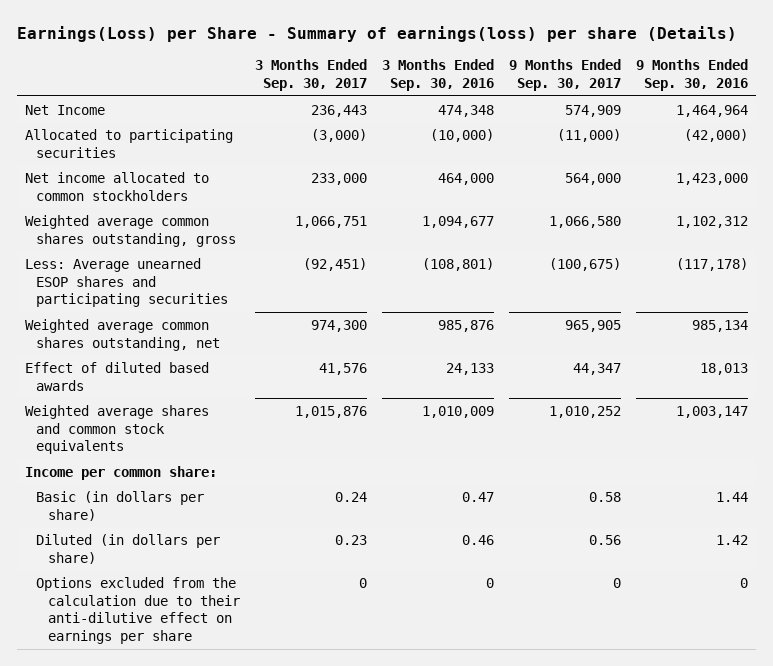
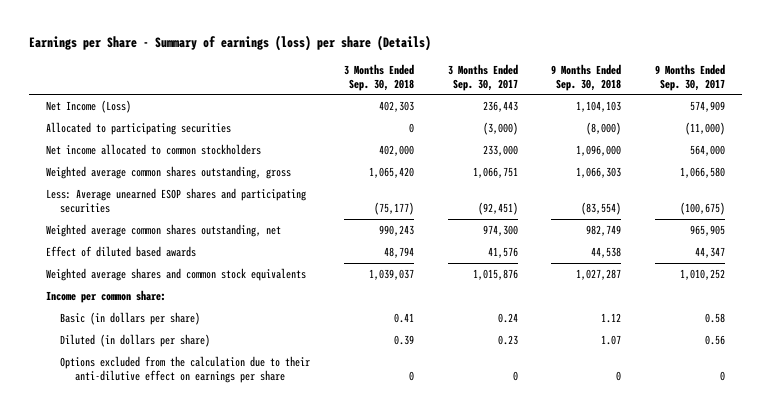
- Earnings(Loss) per Share - Summary of earnings(loss) per share (Details)
+ Earnings per Share - Summary of earnings (loss) per share (Details)
- | 3 Months Ended Sep. 30, 2017 | 3 Months Ended Sep. 30, 2016 | 9 Months Ended Sep. 30, 2017 | 9 Months Ended Sep. 30, 2016
+ | 3 Months Ended Sep. 30, 2018 | 3 Months Ended Sep. 30, 2017 | 9 Months Ended Sep. 30, 2018 | 9 Months Ended Sep. 30, 2017
- Net Income | 236,443 | 474,348 | 574,909 | 1,464,964
+ Net Income (Loss) | 402,303 | 236,443 | 1,104,103 | 574,909

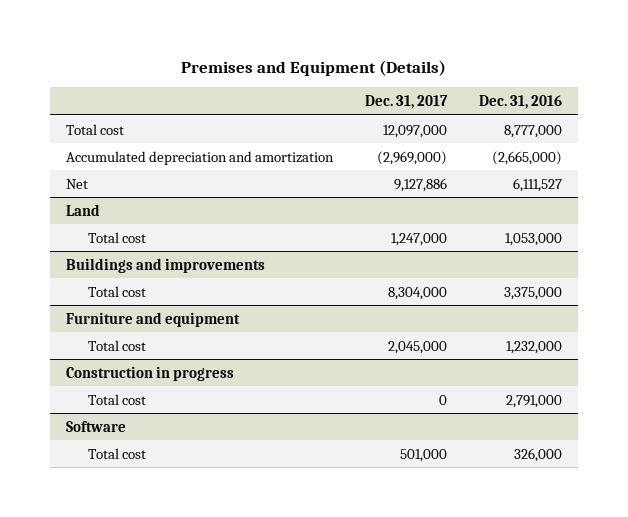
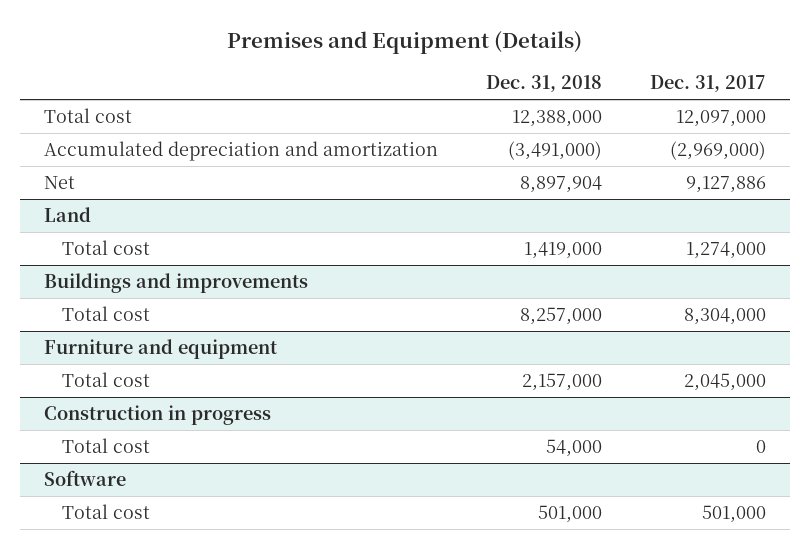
- | Dec. 31, 2017 | Dec. 31, 2016
+ | Dec. 31, 2018 | Dec. 31, 2017
@ Land
- Total cost | 1,247,000 | 1,053,000
+ Total cost | 1,419,000 | 1,274,000

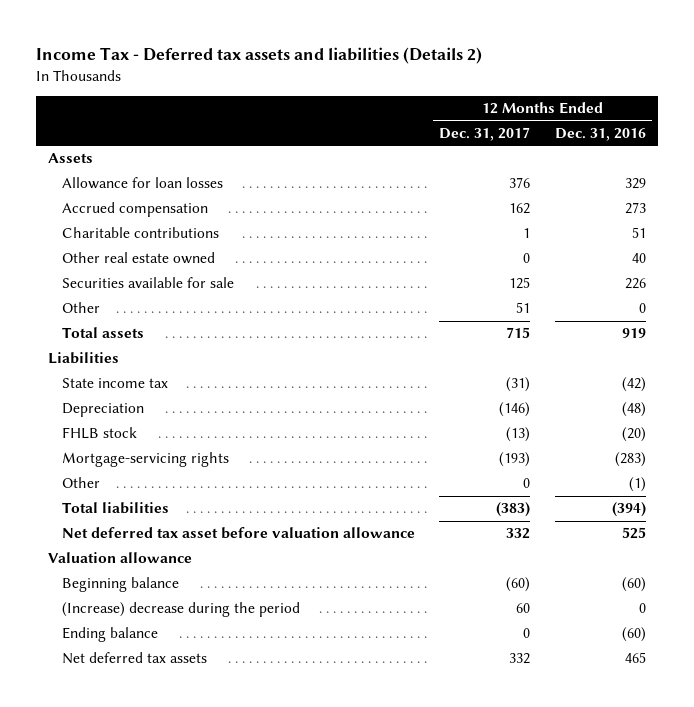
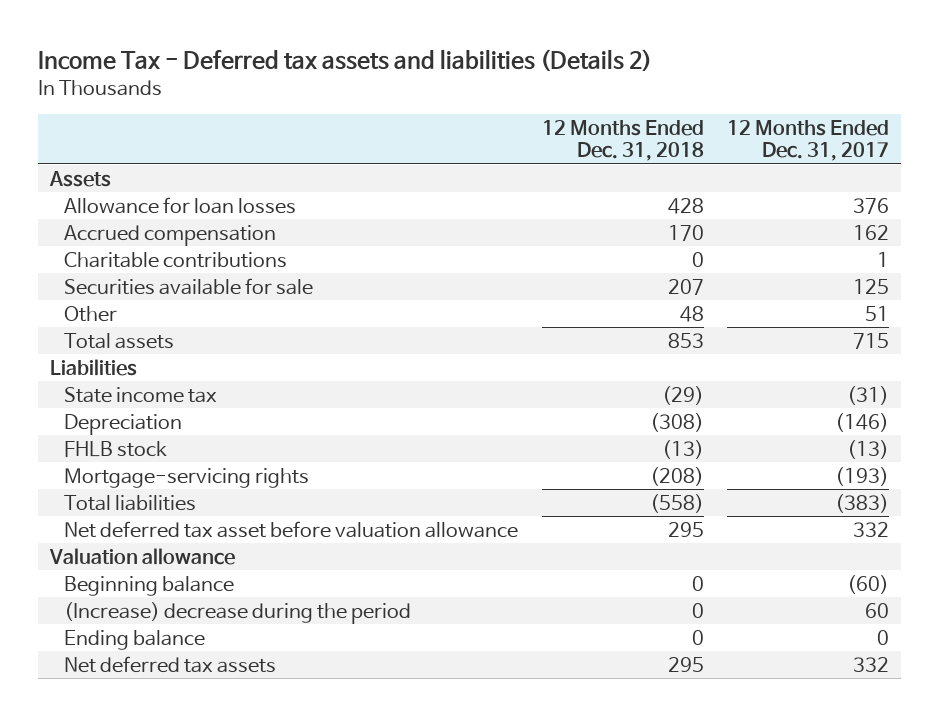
- | 12 Months Ended Dec. 31, 2017 | 12 Months Ended Dec. 31, 2016
+ | 12 Months Ended Dec. 31, 2018 | 12 Months Ended Dec. 31, 2017
- Other real estate owned | 0 | 40
- Other | 0 | (1)

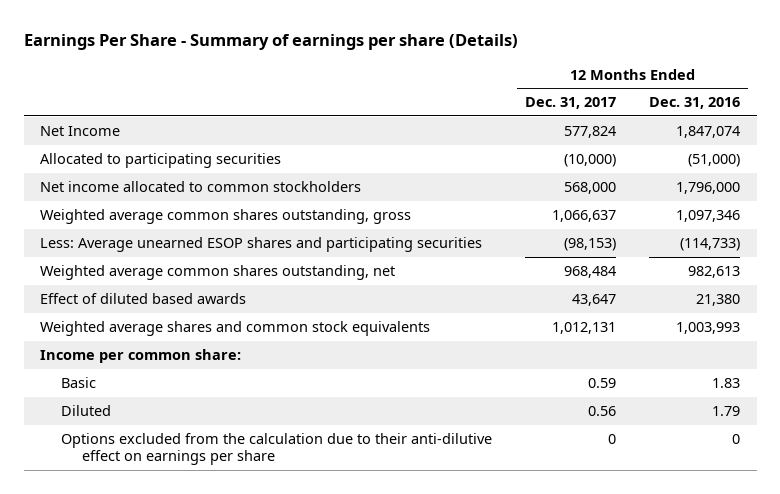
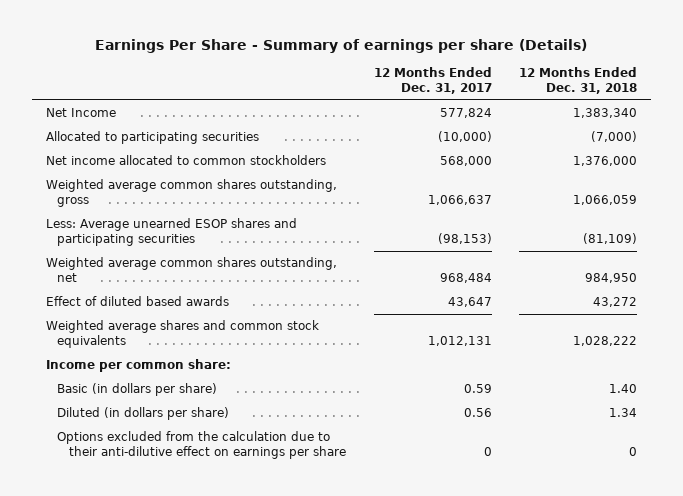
- | 12 Months Ended Dec. 31, 2017 | 12 Months Ended Dec. 31, 2016
+ | 12 Months Ended Dec. 31, 2017 | 12 Months Ended Dec. 31, 2018
- Basic | 0.59 | 1.83
- Diluted | 0.56 | 1.79
+ Basic (in dollars per share) | 0.59 | 1.40
+ Diluted (in dollars per share) | 0.56 | 1.34

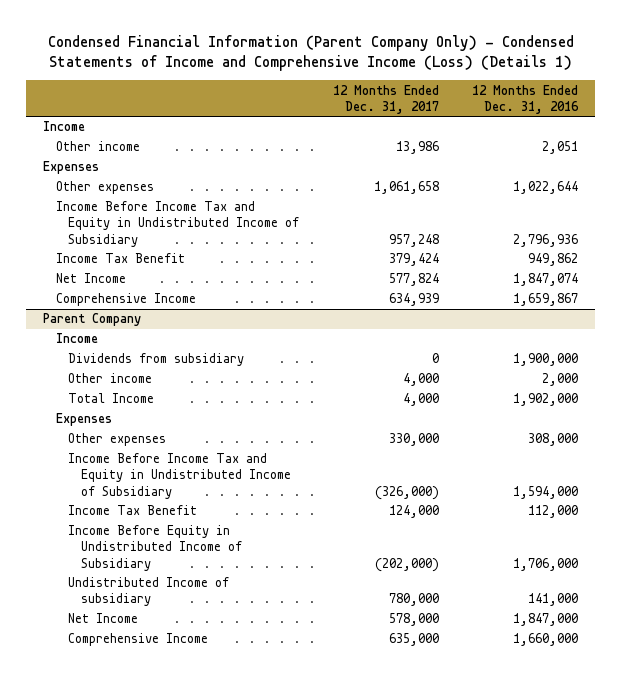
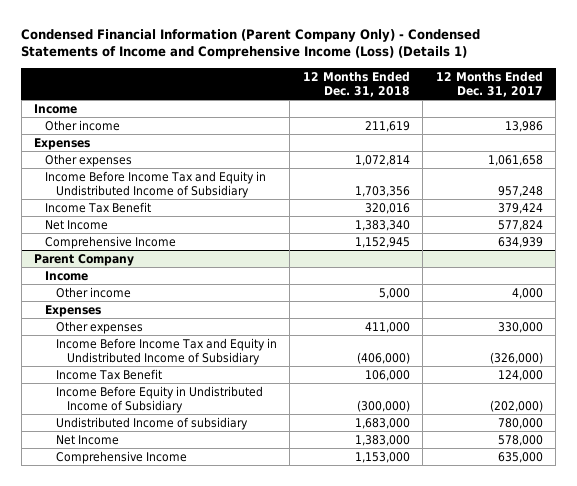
- | 12 Months Ended Dec. 31, 2017 | 12 Months Ended Dec. 31, 2016
+ | 12 Months Ended Dec. 31, 2018 | 12 Months Ended Dec. 31, 2017
@ Parent Company
- Dividends from subsidiary | 0 | 1,900,000
- Total Income | 4,000 | 1,902,000

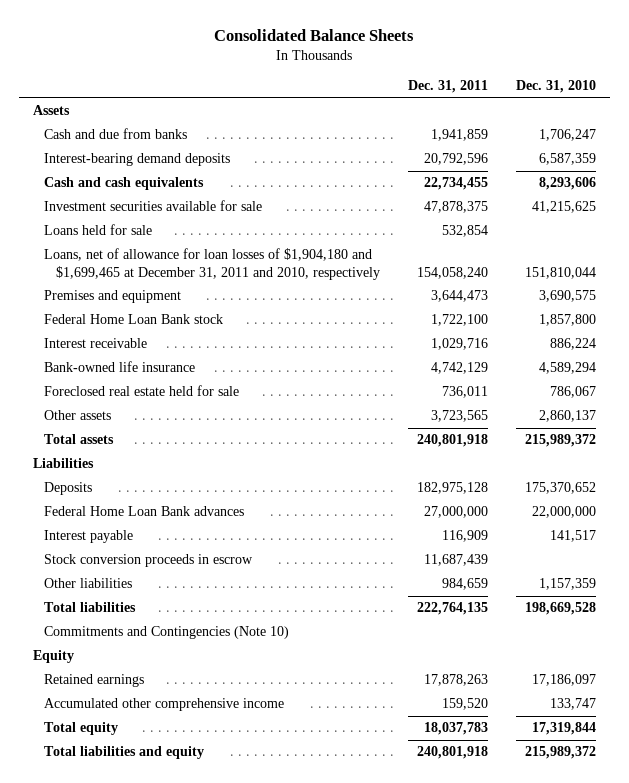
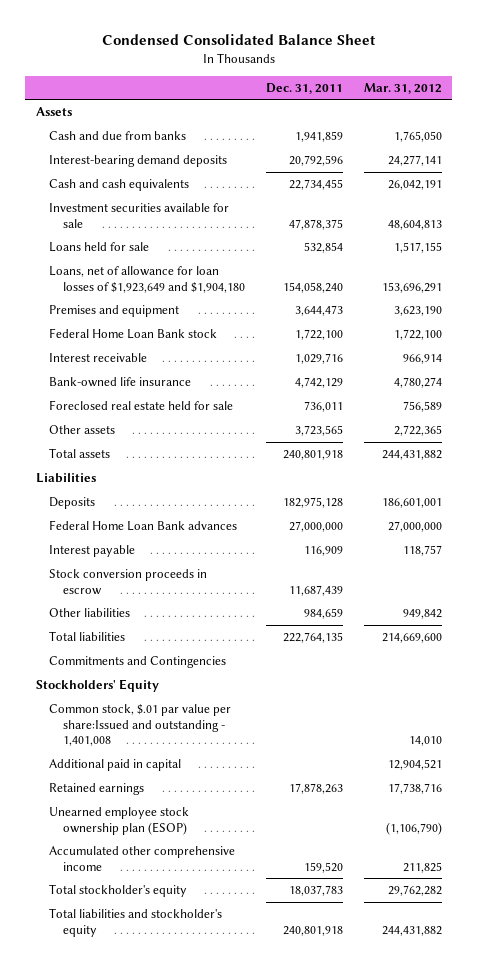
- Consolidated Balance Sheets
+ Condensed Consolidated Balance Sheet
- | Dec. 31, 2011 | Dec. 31, 2010
+ | Dec. 31, 2011 | Mar. 31, 2012
- Loans, net of allowance for loan losses of $1,904,180 and $1,699,465 at December 31, 2011 and 2010, respectively | 154,058,240 | 151,810,044
+ Loans, net of allowance for loan losses of $1,923,649 and $1,904,180 | 154,058,240 | 153,696,291
- Commitments and Contingencies (Note 10)
- Equity
+ Commitments and Contingencies
+ Stockholders' Equity
+ Common stock, $.01 par value per share:Issued and outstanding - 1,401,008 | | 14,010
+ Additional paid in capital | | 12,904,521
+ Unearned employee stock ownership plan (ESOP) | | (1,106,790)
- Total equity | 18,037,783 | 17,319,844
- Total liabilities and equity | 240,801,918 | 215,989,372
+ Total stockholder's equity | 18,037,783 | 29,762,282
+ Total liabilities and stockholder's equity | 240,801,918 | 244,431,882

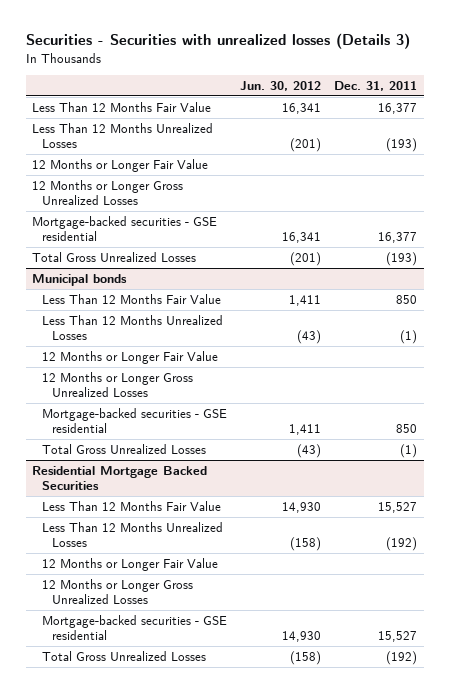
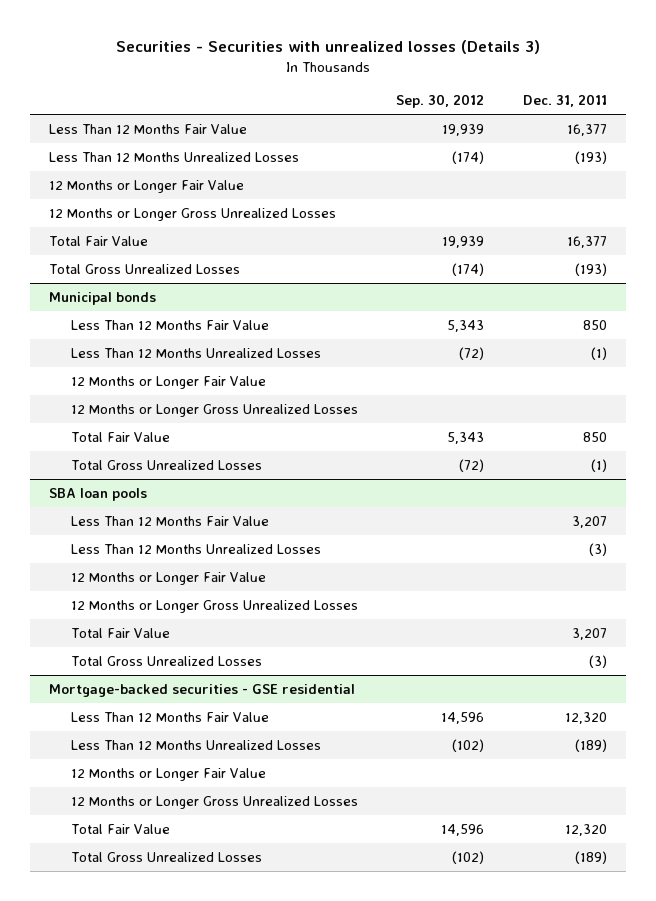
- | Jun. 30, 2012 | Dec. 31, 2011
+ | Sep. 30, 2012 | Dec. 31, 2011
- Mortgage-backed securities - GSE residential | 16,341 | 16,377
+ Total Fair Value | 19,939 | 16,377
@ Municipal bonds
- Mortgage-backed securities - GSE residential | 1,411 | 850
+ Total Fair Value | 5,343 | 850
- Residential Mortgage Backed Securities
- Less Than 12 Months Fair Value | 14,930 | 15,527
- Less Than 12 Months Unrealized Losses | (158) | (192)
+ SBA loan pools
+ Less Than 12 Months Fair Value | | 3,207
+ Less Than 12 Months Unrealized Losses | | (3)
- Mortgage-backed securities - GSE residential | 14,930 | 15,527
- Total Gross Unrealized Losses | (158) | (192)
+ Total Fair Value | | 3,207
+ Total Gross Unrealized Losses | | (3)
+ Mortgage-backed securities - GSE residential
+ Less Than 12 Months Fair Value | 14,596 | 12,320
+ Less Than 12 Months Unrealized Losses | (102) | (189)
+ 12 Months or Longer Fair Value
+ 12 Months or Longer Gross Unrealized Losses
+ Total Fair Value | 14,596 | 12,320
+ Total Gross Unrealized Losses | (102) | (189)

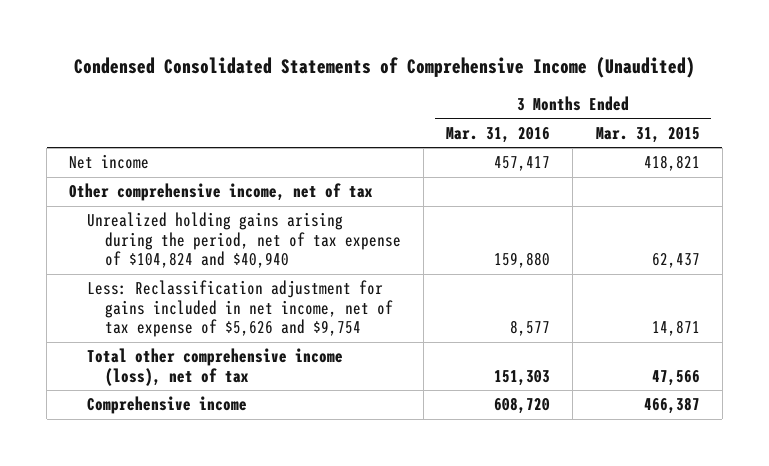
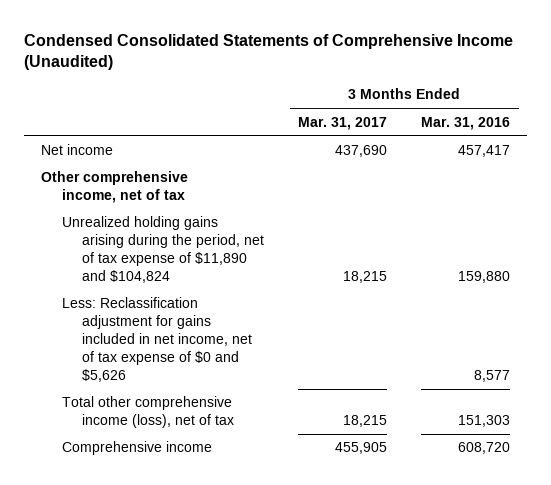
- | 3 Months Ended Mar. 31, 2016 | 3 Months Ended Mar. 31, 2015
+ | 3 Months Ended Mar. 31, 2017 | 3 Months Ended Mar. 31, 2016
- Unrealized holding gains arising during the period, net of tax expense of $104,824 and $40,940 | 159,880 | 62,437
- Less: Reclassification adjustment for gains included in net income, net of tax expense of $5,626 and $9,754 | 8,577 | 14,871
+ Unrealized holding gains arising during the period, net of tax expense of $11,890 and $104,824 | 18,215 | 159,880
+ Less: Reclassification adjustment for gains included in net income, net of tax expense of $0 and $5,626 | | 8,577

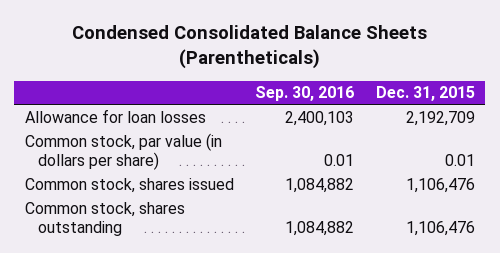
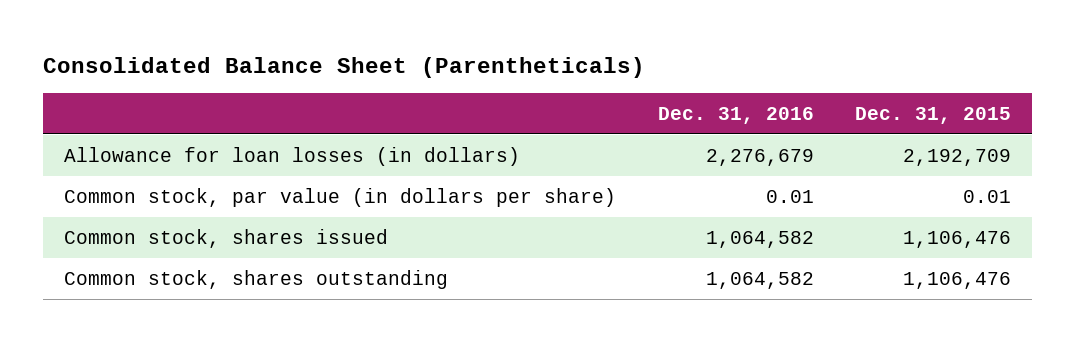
- Condensed Consolidated Balance Sheets (Parentheticals)
+ Consolidated Balance Sheet (Parentheticals)
- | Sep. 30, 2016 | Dec. 31, 2015
+ | Dec. 31, 2016 | Dec. 31, 2015
- Allowance for loan losses | 2,400,103 | 2,192,709
+ Allowance for loan losses (in dollars) | 2,276,679 | 2,192,709

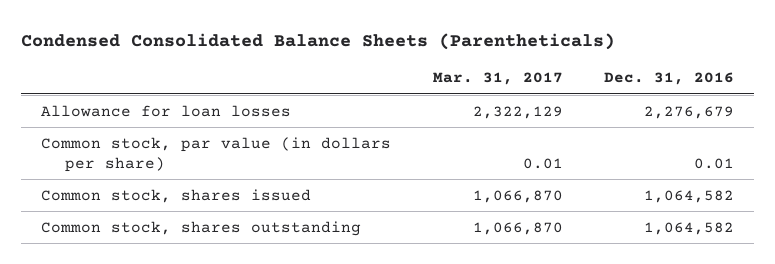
- Consolidated Balance Sheet (Parentheticals)
+ Condensed Consolidated Balance Sheets (Parentheticals)
- | Dec. 31, 2016 | Dec. 31, 2015
+ | Mar. 31, 2017 | Dec. 31, 2016
- Allowance for loan losses (in dollars) | 2,276,679 | 2,192,709
+ Allowance for loan losses | 2,322,129 | 2,276,679

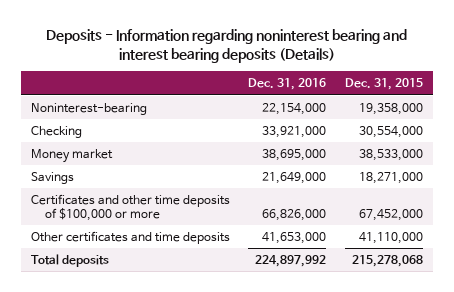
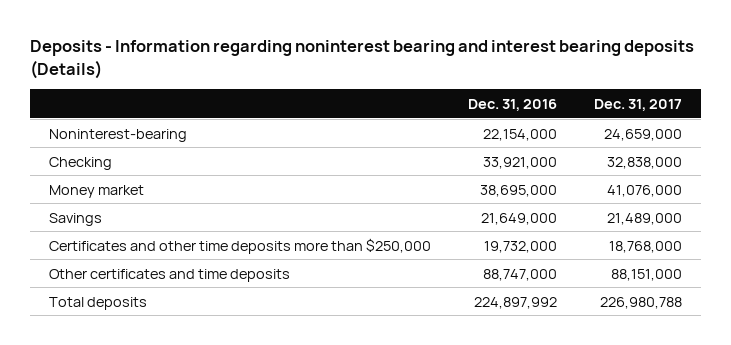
- | Dec. 31, 2016 | Dec. 31, 2015
+ | Dec. 31, 2016 | Dec. 31, 2017
- Certificates and other time deposits of $100,000 or more | 66,826,000 | 67,452,000
- Other certificates and time deposits | 41,653,000 | 41,110,000
+ Certificates and other time deposits more than $250,000 | 19,732,000 | 18,768,000
+ Other certificates and time deposits | 88,747,000 | 88,151,000

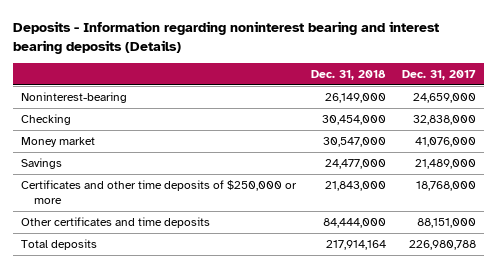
- | Dec. 31, 2016 | Dec. 31, 2017
+ | Dec. 31, 2018 | Dec. 31, 2017
- Certificates and other time deposits more than $250,000 | 19,732,000 | 18,768,000
+ Certificates and other time deposits of $250,000 or more | 21,843,000 | 18,768,000

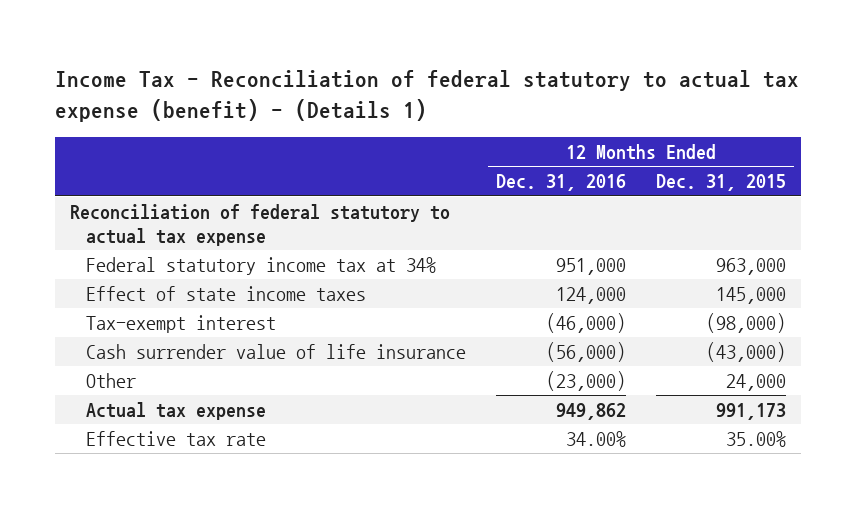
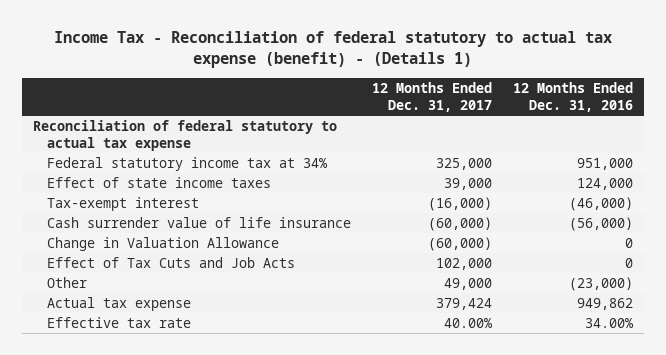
- | 12 Months Ended Dec. 31, 2016 | 12 Months Ended Dec. 31, 2015
+ | 12 Months Ended Dec. 31, 2017 | 12 Months Ended Dec. 31, 2016
+ Change in Valuation Allowance | (60,000) | 0
+ Effect of Tax Cuts and Job Acts | 102,000 | 0

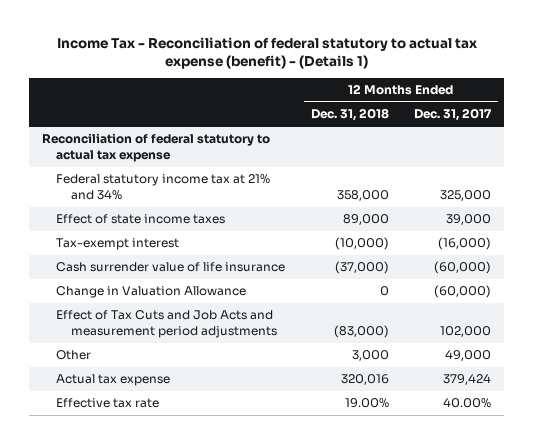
- | 12 Months Ended Dec. 31, 2017 | 12 Months Ended Dec. 31, 2016
+ | 12 Months Ended Dec. 31, 2018 | 12 Months Ended Dec. 31, 2017
- Federal statutory income tax at 34% | 325,000 | 951,000
+ Federal statutory income tax at 21% and 34% | 358,000 | 325,000
- Effect of Tax Cuts and Job Acts | 102,000 | 0
+ Effect of Tax Cuts and Job Acts and measurement period adjustments | (83,000) | 102,000

